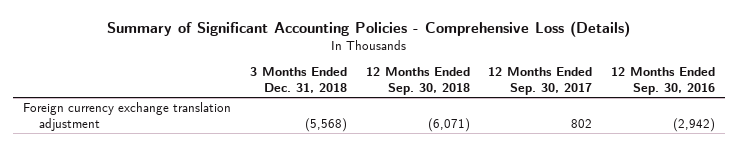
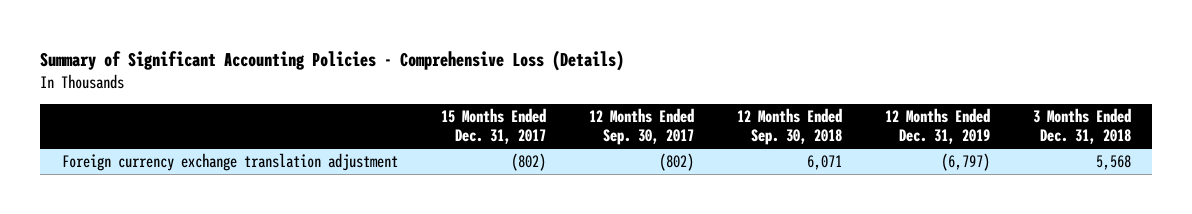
- | 3 Months Ended Dec. 31, 2018 | 12 Months Ended Sep. 30, 2018 | 12 Months Ended Sep. 30, 2017 | 12 Months Ended Sep. 30, 2016
+ | 15 Months Ended Dec. 31, 2017 | 12 Months Ended Sep. 30, 2017 | 12 Months Ended Sep. 30, 2018 | 12 Months Ended Dec. 31, 2019 | 3 Months Ended Dec. 31, 2018
- Foreign currency exchange translation adjustment | (5,568) | (6,071) | 802 | (2,942)
+ Foreign currency exchange translation adjustment | (802) | (802) | 6,071 | (6,797) | 5,568

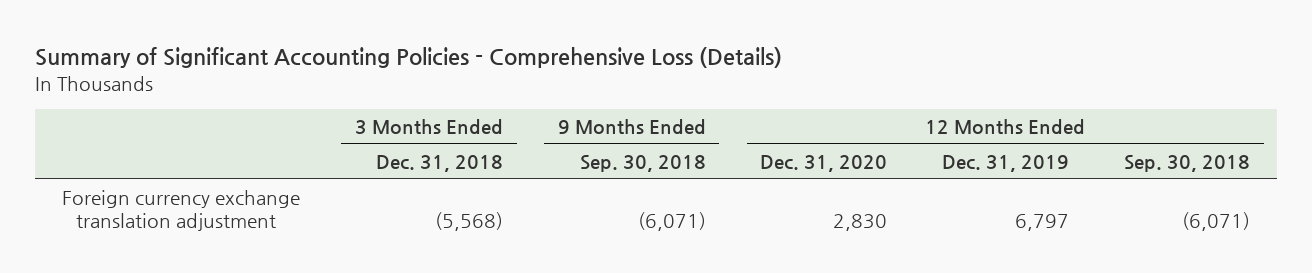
- | 15 Months Ended Dec. 31, 2017 | 12 Months Ended Sep. 30, 2017 | 12 Months Ended Sep. 30, 2018 | 12 Months Ended Dec. 31, 2019 | 3 Months Ended Dec. 31, 2018
+ | 3 Months Ended Dec. 31, 2018 | 9 Months Ended Sep. 30, 2018 | 12 Months Ended Dec. 31, 2020 | 12 Months Ended Dec. 31, 2019 | 12 Months Ended Sep. 30, 2018
- Foreign currency exchange translation adjustment | (802) | (802) | 6,071 | (6,797) | 5,568
+ Foreign currency exchange translation adjustment | (5,568) | (6,071) | 2,830 | 6,797 | (6,071)

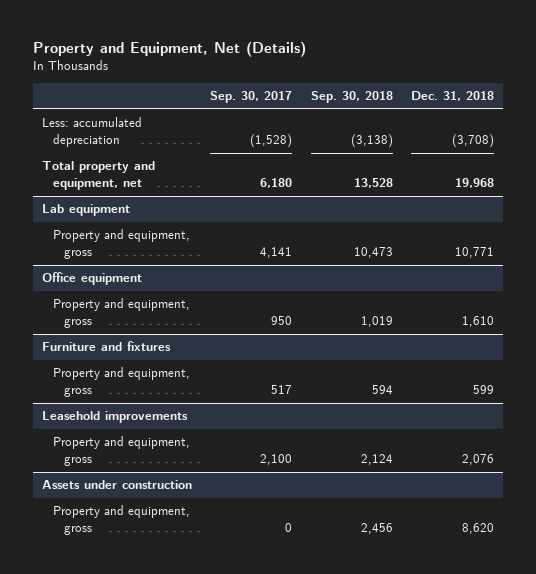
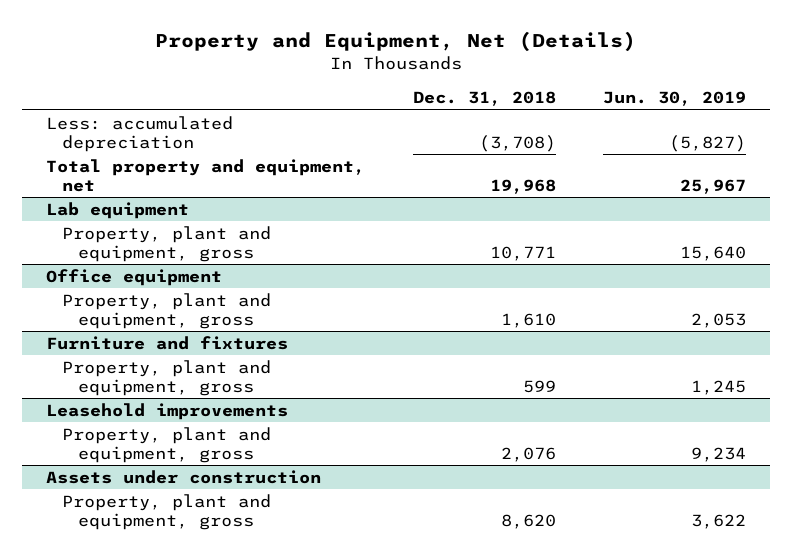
- | Sep. 30, 2017 | Sep. 30, 2018 | Dec. 31, 2018
+ | Dec. 31, 2018 | Jun. 30, 2019
@ Lab equipment
- Property and equipment, gross | 4,141 | 10,473 | 10,771
+ Property, plant and equipment, gross | 10,771 | 15,640
@ Office equipment
- Property and equipment, gross | 950 | 1,019 | 1,610
+ Property, plant and equipment, gross | 1,610 | 2,053
@ Furniture and fixtures
- Property and equipment, gross | 517 | 594 | 599
+ Property, plant and equipment, gross | 599 | 1,245
@ Leasehold improvements
- Property and equipment, gross | 2,100 | 2,124 | 2,076
+ Property, plant and equipment, gross | 2,076 | 9,234
@ Assets under construction
- Property and equipment, gross | 0 | 2,456 | 8,620
+ Property, plant and equipment, gross | 8,620 | 3,622

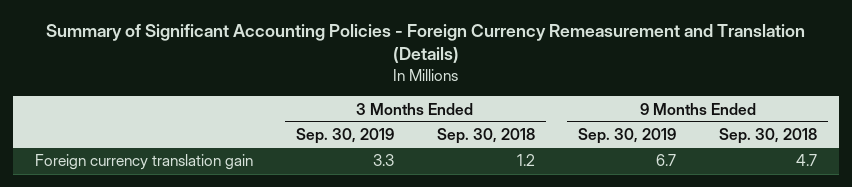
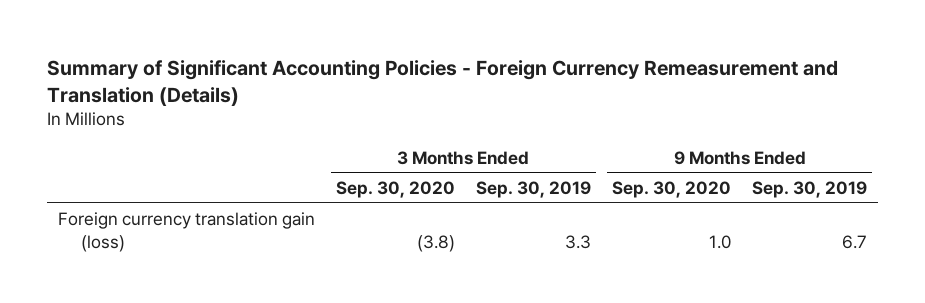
- | 3 Months Ended Sep. 30, 2019 | 3 Months Ended Sep. 30, 2018 | 9 Months Ended Sep. 30, 2019 | 9 Months Ended Sep. 30, 2018
+ | 3 Months Ended Sep. 30, 2020 | 3 Months Ended Sep. 30, 2019 | 9 Months Ended Sep. 30, 2020 | 9 Months Ended Sep. 30, 2019
- Foreign currency translation gain | 3.3 | 1.2 | 6.7 | 4.7
+ Foreign currency translation gain (loss) | (3.8) | 3.3 | 1.0 | 6.7

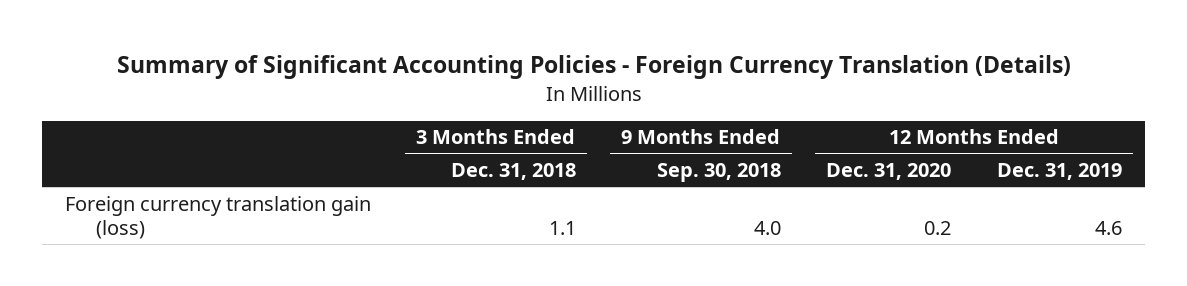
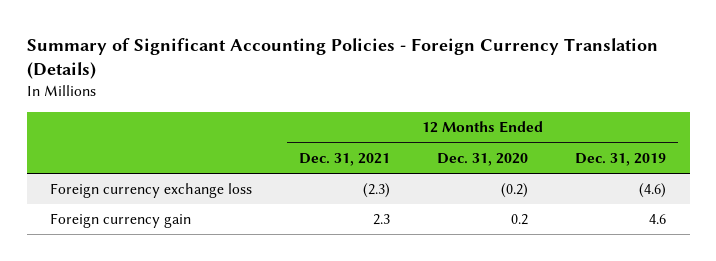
- | 3 Months Ended Dec. 31, 2018 | 9 Months Ended Sep. 30, 2018 | 12 Months Ended Dec. 31, 2020 | 12 Months Ended Dec. 31, 2019
+ | 12 Months Ended Dec. 31, 2021 | 12 Months Ended Dec. 31, 2020 | 12 Months Ended Dec. 31, 2019
- Foreign currency translation gain (loss) | 1.1 | 4.0 | 0.2 | 4.6
+ Foreign currency exchange loss | (2.3) | (0.2) | (4.6)
+ Foreign currency gain | 2.3 | 0.2 | 4.6

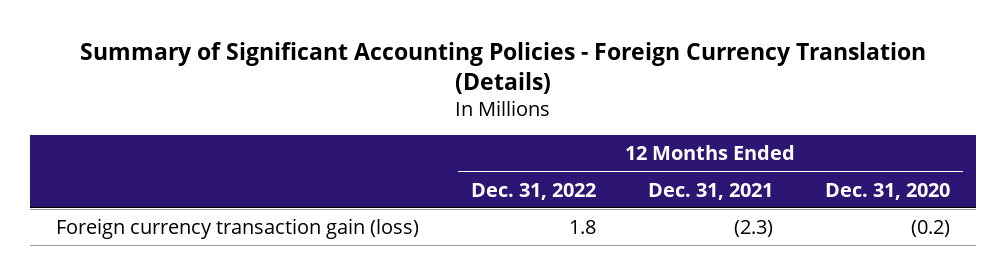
- | 12 Months Ended Dec. 31, 2021 | 12 Months Ended Dec. 31, 2020 | 12 Months Ended Dec. 31, 2019
+ | 12 Months Ended Dec. 31, 2022 | 12 Months Ended Dec. 31, 2021 | 12 Months Ended Dec. 31, 2020
- Foreign currency exchange loss | (2.3) | (0.2) | (4.6)
- Foreign currency gain | 2.3 | 0.2 | 4.6
+ Foreign currency transaction gain (loss) | 1.8 | (2.3) | (0.2)

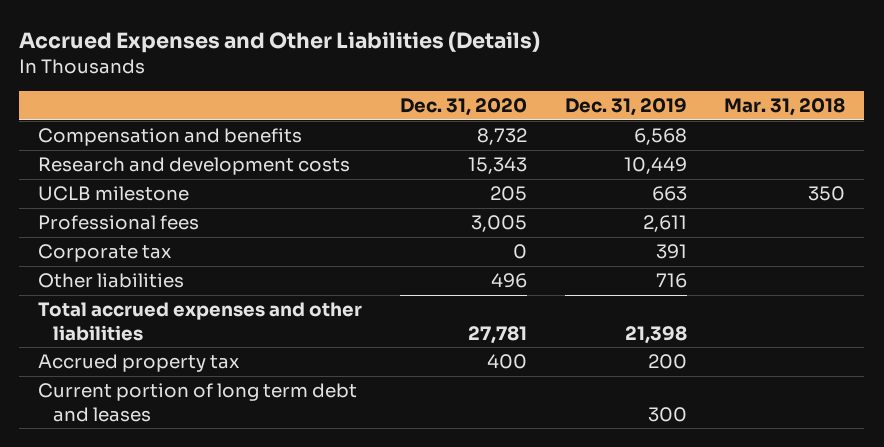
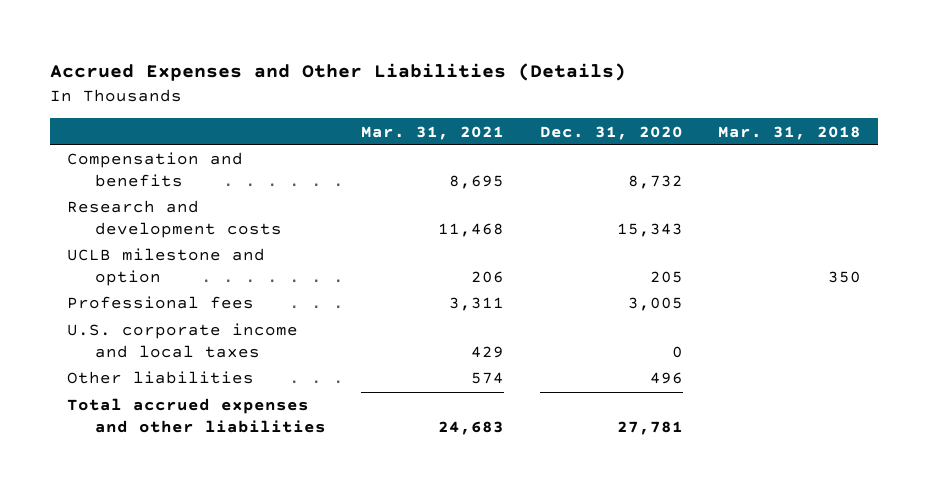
- | Dec. 31, 2020 | Dec. 31, 2019 | Mar. 31, 2018
+ | Mar. 31, 2021 | Dec. 31, 2020 | Mar. 31, 2018
- UCLB milestone | 205 | 663 | 350
+ UCLB milestone and option | 206 | 205 | 350
- Corporate tax | 0 | 391 |
+ U.S. corporate income and local taxes | 429 | 0 |
- Accrued property tax | 400 | 200 |
- Current portion of long term debt and leases | | 300 |

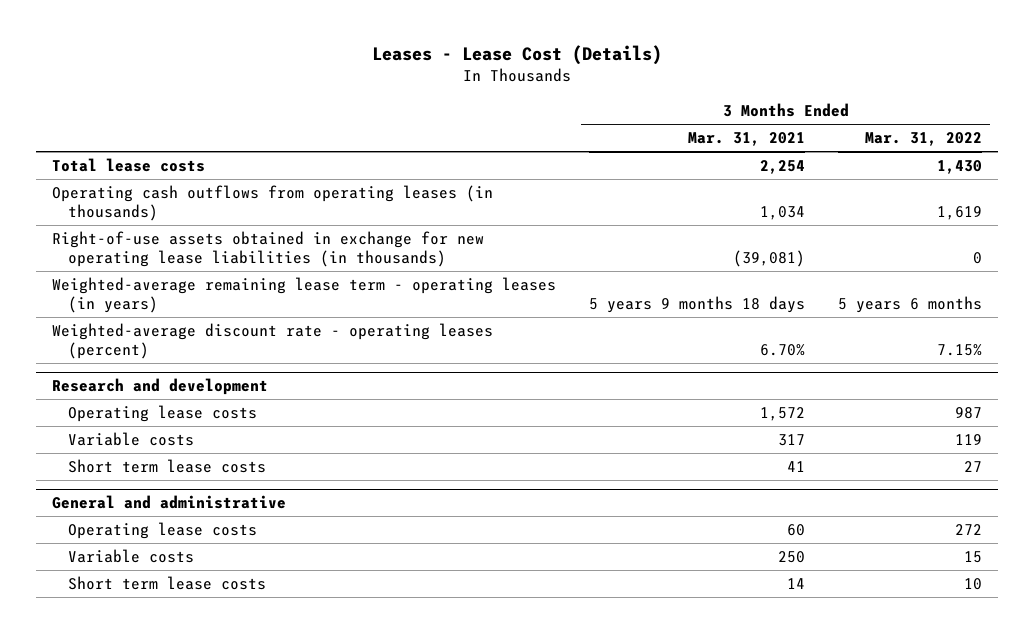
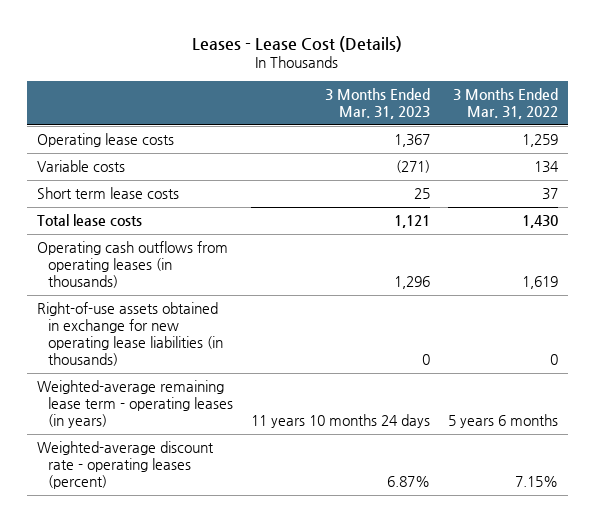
- | 3 Months Ended Mar. 31, 2021 | 3 Months Ended Mar. 31, 2022
+ | 3 Months Ended Mar. 31, 2023 | 3 Months Ended Mar. 31, 2022
+ Operating lease costs | 1,367 | 1,259
+ Variable costs | (271) | 134
+ Short term lease costs | 25 | 37
- Research and development
- Operating lease costs | 1,572 | 987
- Variable costs | 317 | 119
- Short term lease costs | 41 | 27
- General and administrative
- Operating lease costs | 60 | 272
- Variable costs | 250 | 15
- Short term lease costs | 14 | 10

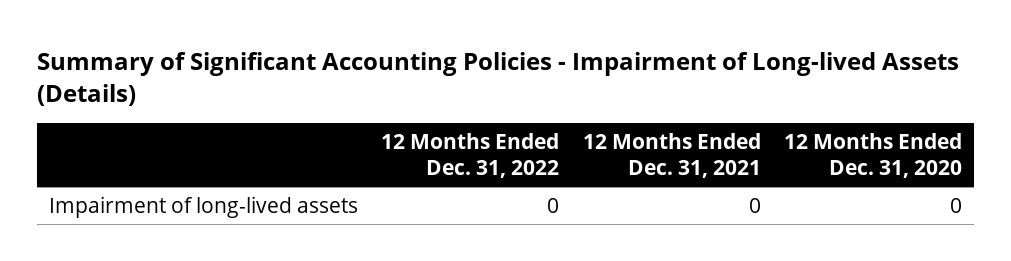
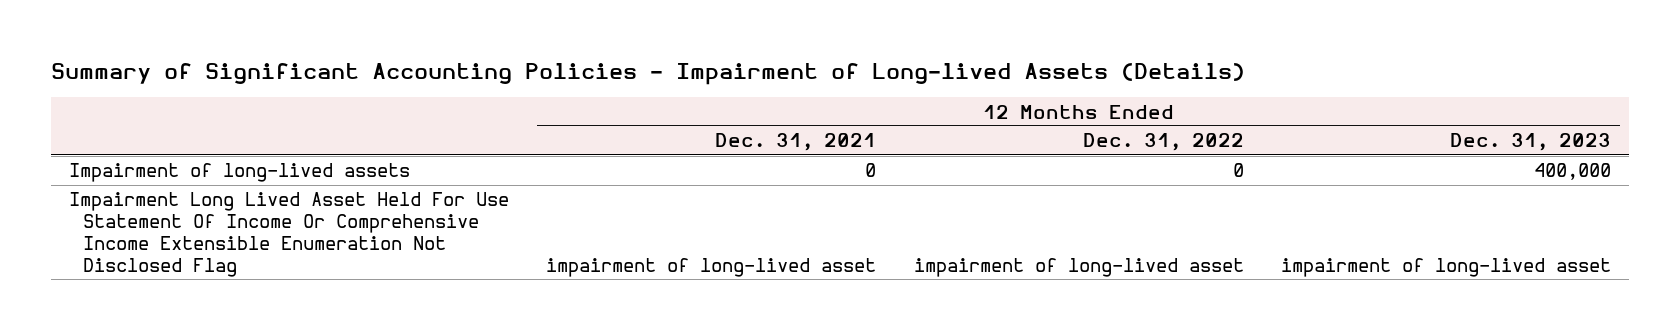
- | 12 Months Ended Dec. 31, 2022 | 12 Months Ended Dec. 31, 2021 | 12 Months Ended Dec. 31, 2020
+ | 12 Months Ended Dec. 31, 2021 | 12 Months Ended Dec. 31, 2022 | 12 Months Ended Dec. 31, 2023
+ Impairment Long Lived Asset Held For Use Statement Of Income Or Comprehensive Income Extensible Enumeration Not Disclosed Flag | impairment of long-lived asset | impairment of long-lived asset | impairment of long-lived asset

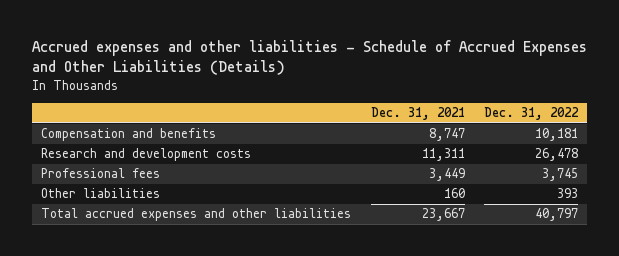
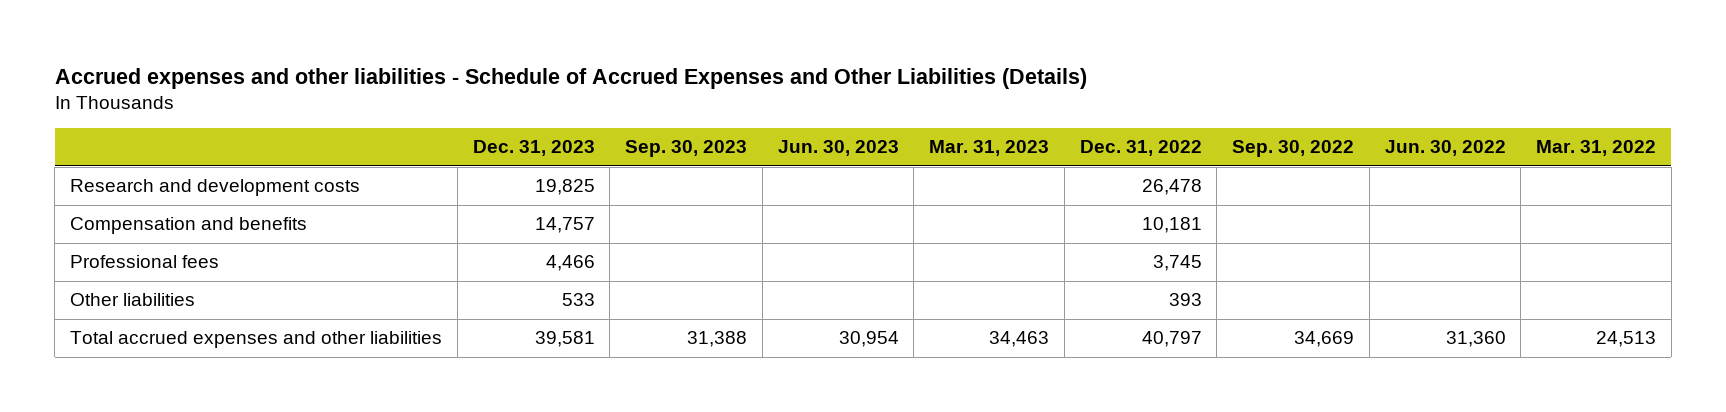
- | Dec. 31, 2021 | Dec. 31, 2022
+ | Dec. 31, 2023 | Sep. 30, 2023 | Jun. 30, 2023 | Mar. 31, 2023 | Dec. 31, 2022 | Sep. 30, 2022 | Jun. 30, 2022 | Mar. 31, 2022
moved down: Compensation and benefits | 14,757 | | | | 10,181 | | |

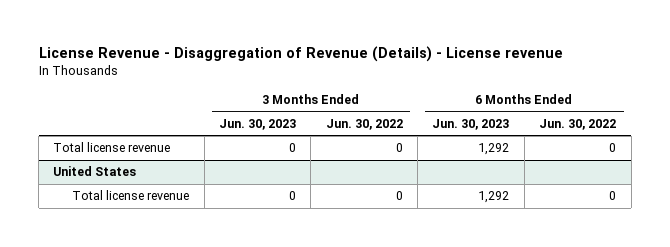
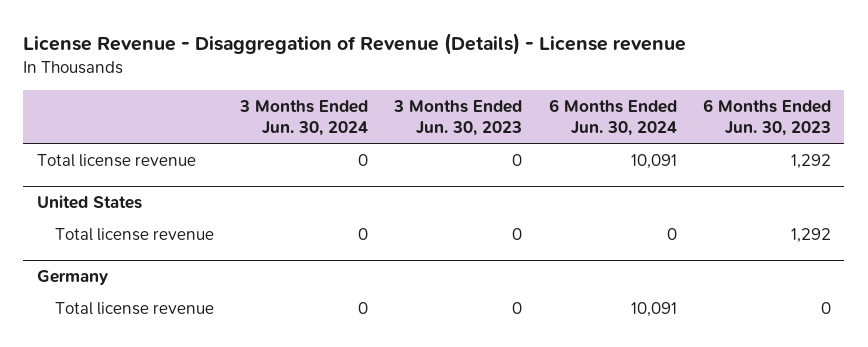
- | 3 Months Ended Jun. 30, 2023 | 3 Months Ended Jun. 30, 2022 | 6 Months Ended Jun. 30, 2023 | 6 Months Ended Jun. 30, 2022
+ | 3 Months Ended Jun. 30, 2024 | 3 Months Ended Jun. 30, 2023 | 6 Months Ended Jun. 30, 2024 | 6 Months Ended Jun. 30, 2023
+ Germany
+ Total license revenue | 0 | 0 | 10,091 | 0

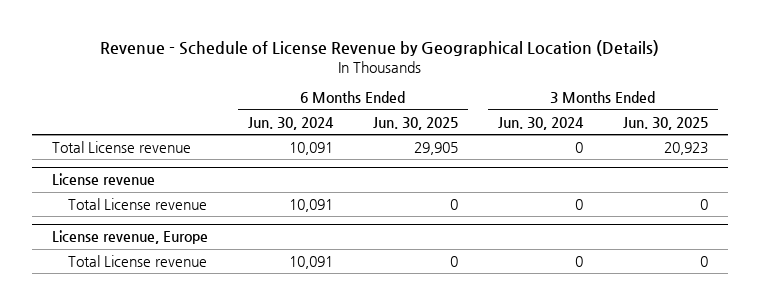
- License Revenue - Disaggregation of Revenue (Details) - License revenue
+ Revenue - Schedule of License Revenue by Geographical Location (Details)
- | 3 Months Ended Jun. 30, 2024 | 3 Months Ended Jun. 30, 2023 | 6 Months Ended Jun. 30, 2024 | 6 Months Ended Jun. 30, 2023
+ | 6 Months Ended Jun. 30, 2024 | 6 Months Ended Jun. 30, 2025 | 3 Months Ended Jun. 30, 2024 | 3 Months Ended Jun. 30, 2025
- Total license revenue | 0 | 0 | 10,091 | 1,292
- United States
- Total license revenue | 0 | 0 | 0 | 1,292
- Germany
- Total license revenue | 0 | 0 | 10,091 | 0
+ Total License revenue | 10,091 | 29,905 | 0 | 20,923
+ License revenue
+ Total License revenue | 10,091 | 0 | 0 | 0
+ License revenue, Europe
+ Total License revenue | 10,091 | 0 | 0 | 0

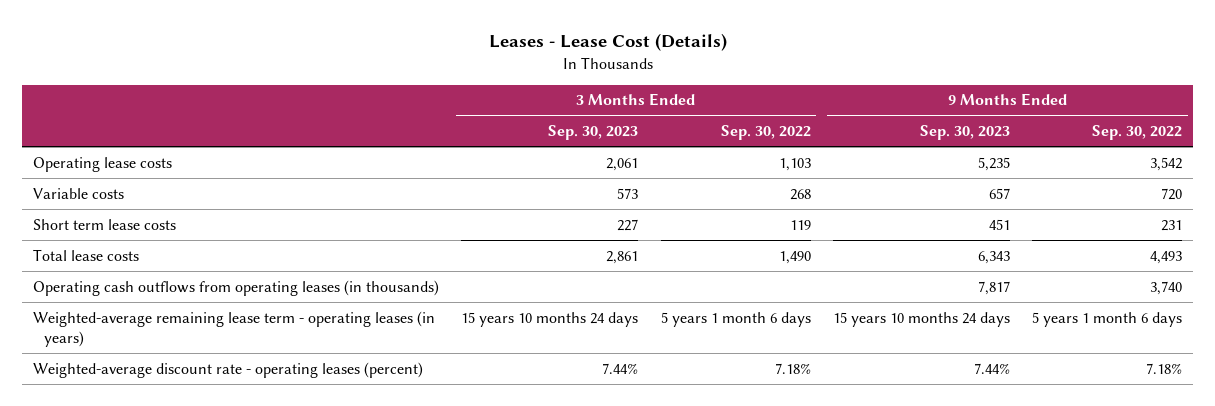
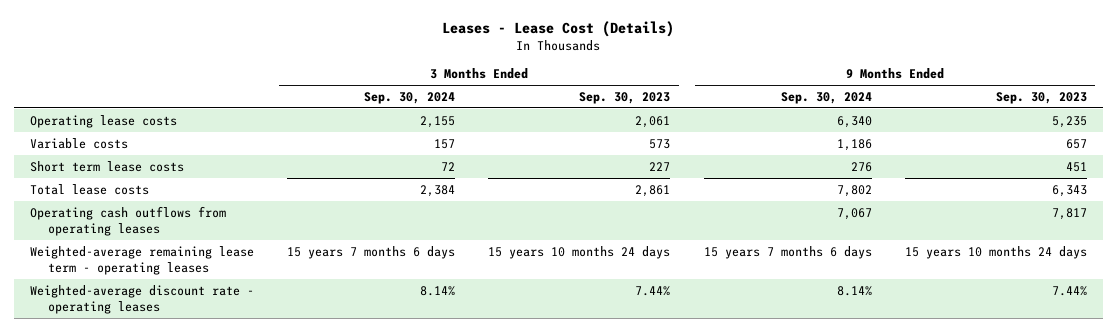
- | 3 Months Ended Sep. 30, 2023 | 3 Months Ended Sep. 30, 2022 | 9 Months Ended Sep. 30, 2023 | 9 Months Ended Sep. 30, 2022
+ | 3 Months Ended Sep. 30, 2024 | 3 Months Ended Sep. 30, 2023 | 9 Months Ended Sep. 30, 2024 | 9 Months Ended Sep. 30, 2023
- Operating cash outflows from operating leases (in thousands) | | | 7,817 | 3,740
- Weighted-average remaining lease term - operating leases (in years) | 15 years 10 months 24 days | 5 years 1 month 6 days | 15 years 10 months 24 days | 5 years 1 month 6 days
- Weighted-average discount rate - operating leases (percent) | 7.44% | 7.18% | 7.44% | 7.18%
+ Operating cash outflows from operating leases | | | 7,067 | 7,817
+ Weighted-average remaining lease term - operating leases | 15 years 7 months 6 days | 15 years 10 months 24 days | 15 years 7 months 6 days | 15 years 10 months 24 days
+ Weighted-average discount rate - operating leases | 8.14% | 7.44% | 8.14% | 7.44%

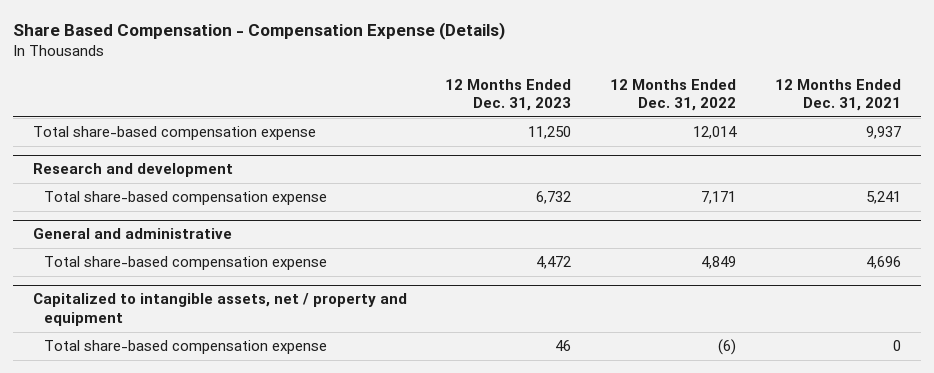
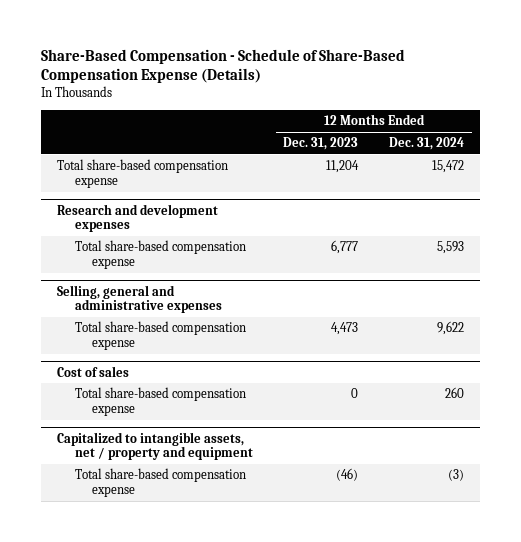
- Share Based Compensation - Compensation Expense (Details)
+ Share-Based Compensation - Schedule of Share-Based Compensation Expense (Details)
- | 12 Months Ended Dec. 31, 2023 | 12 Months Ended Dec. 31, 2022 | 12 Months Ended Dec. 31, 2021
+ | 12 Months Ended Dec. 31, 2023 | 12 Months Ended Dec. 31, 2024
- Total share-based compensation expense | 11,250 | 12,014 | 9,937
- Research and development
- Total share-based compensation expense | 6,732 | 7,171 | 5,241
- General and administrative
- Total share-based compensation expense | 4,472 | 4,849 | 4,696
+ Total share-based compensation expense | 11,204 | 15,472
+ Research and development expenses
+ Total share-based compensation expense | 6,777 | 5,593
+ Selling, general and administrative expenses
+ Total share-based compensation expense | 4,473 | 9,622
+ Cost of sales
+ Total share-based compensation expense | 0 | 260
@ Capitalized to intangible assets, net / property and equipment
- Total share-based compensation expense | 46 | (6) | 0
+ Total share-based compensation expense | (46) | (3)

